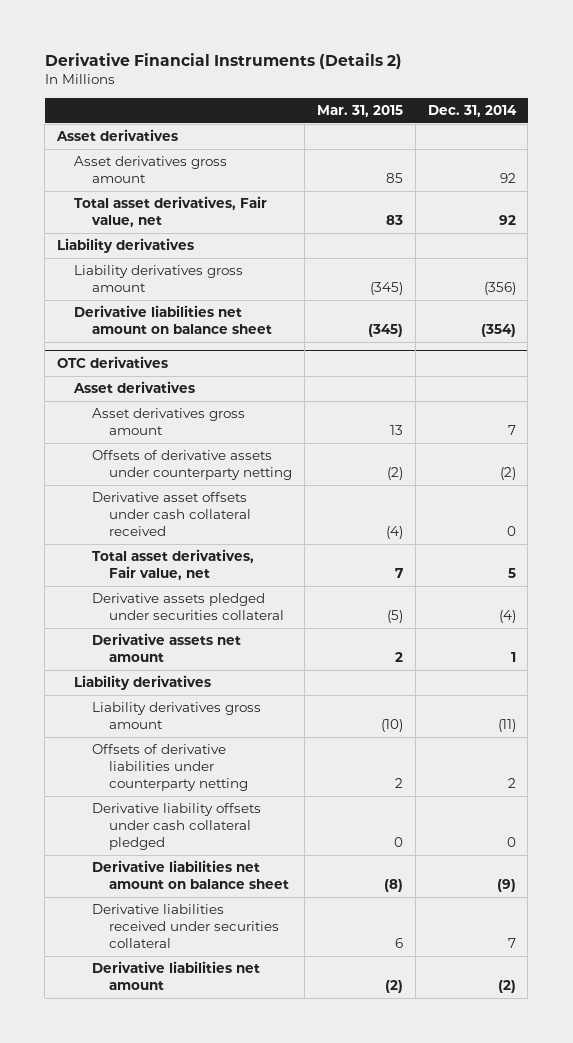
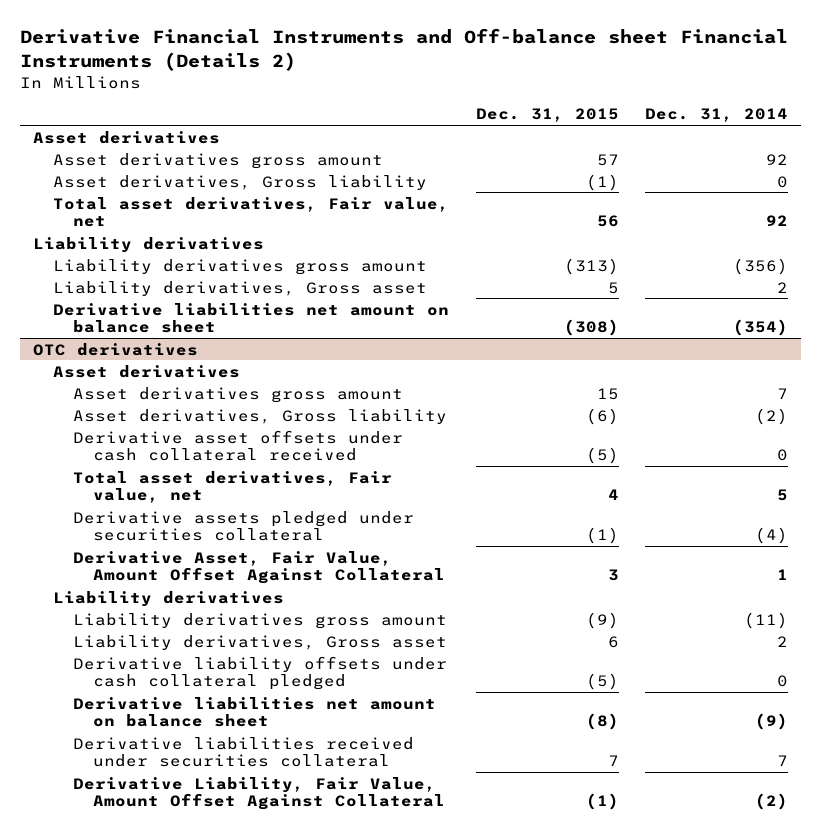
- Derivative Financial Instruments (Details 2)
+ Derivative Financial Instruments and Off-balance sheet Financial Instruments (Details 2)
- | Mar. 31, 2015 | Dec. 31, 2014
+ | Dec. 31, 2015 | Dec. 31, 2014
+ Asset derivatives, Gross liability | (1) | 0
+ Liability derivatives, Gross asset | 5 | 2
@ OTC derivatives
- Offsets of derivative assets under counterparty netting | (2) | (2)
+ Asset derivatives, Gross liability | (6) | (2)
- Derivative assets net amount | 2 | 1
+ Derivative Asset, Fair Value, Amount Offset Against Collateral | 3 | 1
- Offsets of derivative liabilities under counterparty netting | 2 | 2
+ Liability derivatives, Gross asset | 6 | 2
- Derivative liabilities net amount | (2) | (2)
+ Derivative Liability, Fair Value, Amount Offset Against Collateral | (1) | (2)

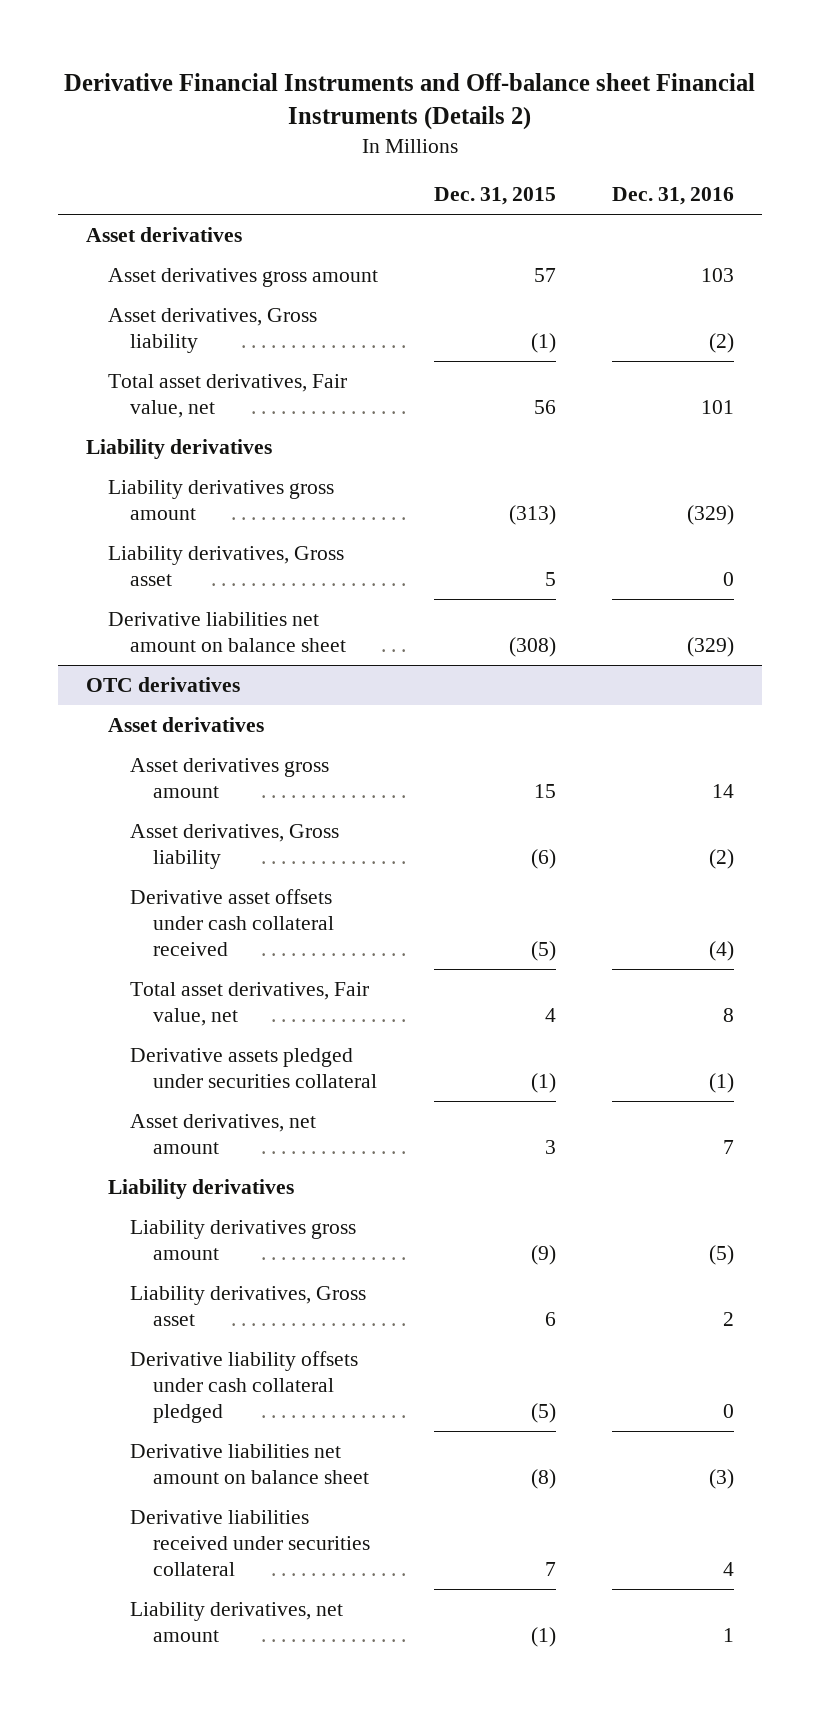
- | Dec. 31, 2015 | Dec. 31, 2014
+ | Dec. 31, 2015 | Dec. 31, 2016
@ OTC derivatives
- Derivative Asset, Fair Value, Amount Offset Against Collateral | 3 | 1
+ Asset derivatives, net amount | 3 | 7
- Derivative Liability, Fair Value, Amount Offset Against Collateral | (1) | (2)
+ Liability derivatives, net amount | (1) | 1

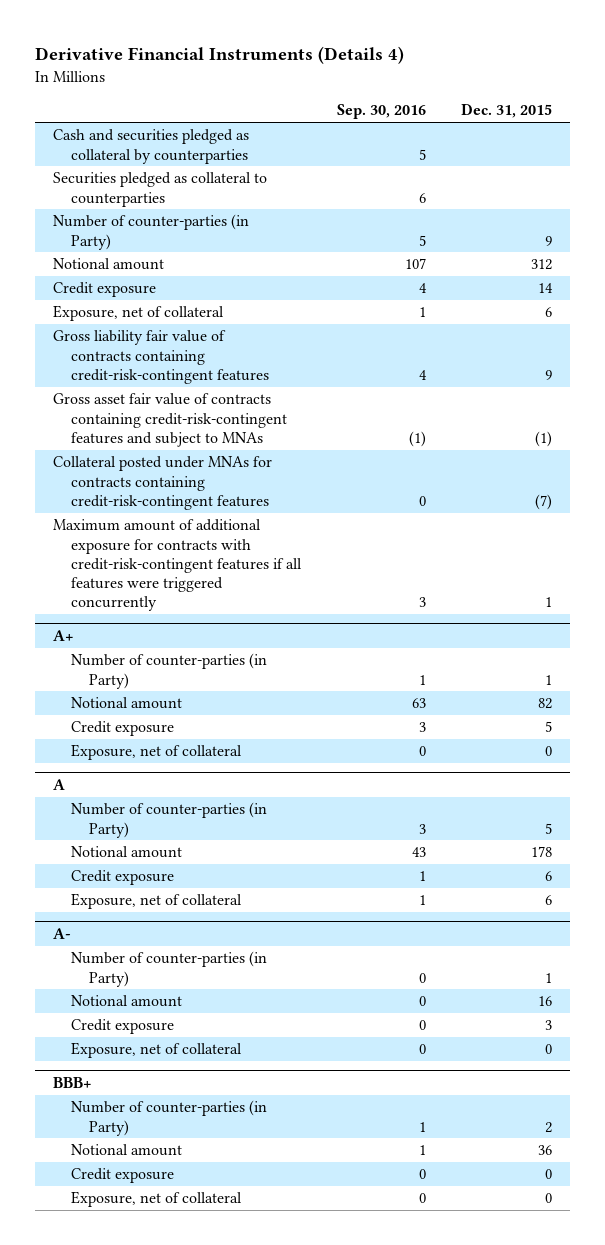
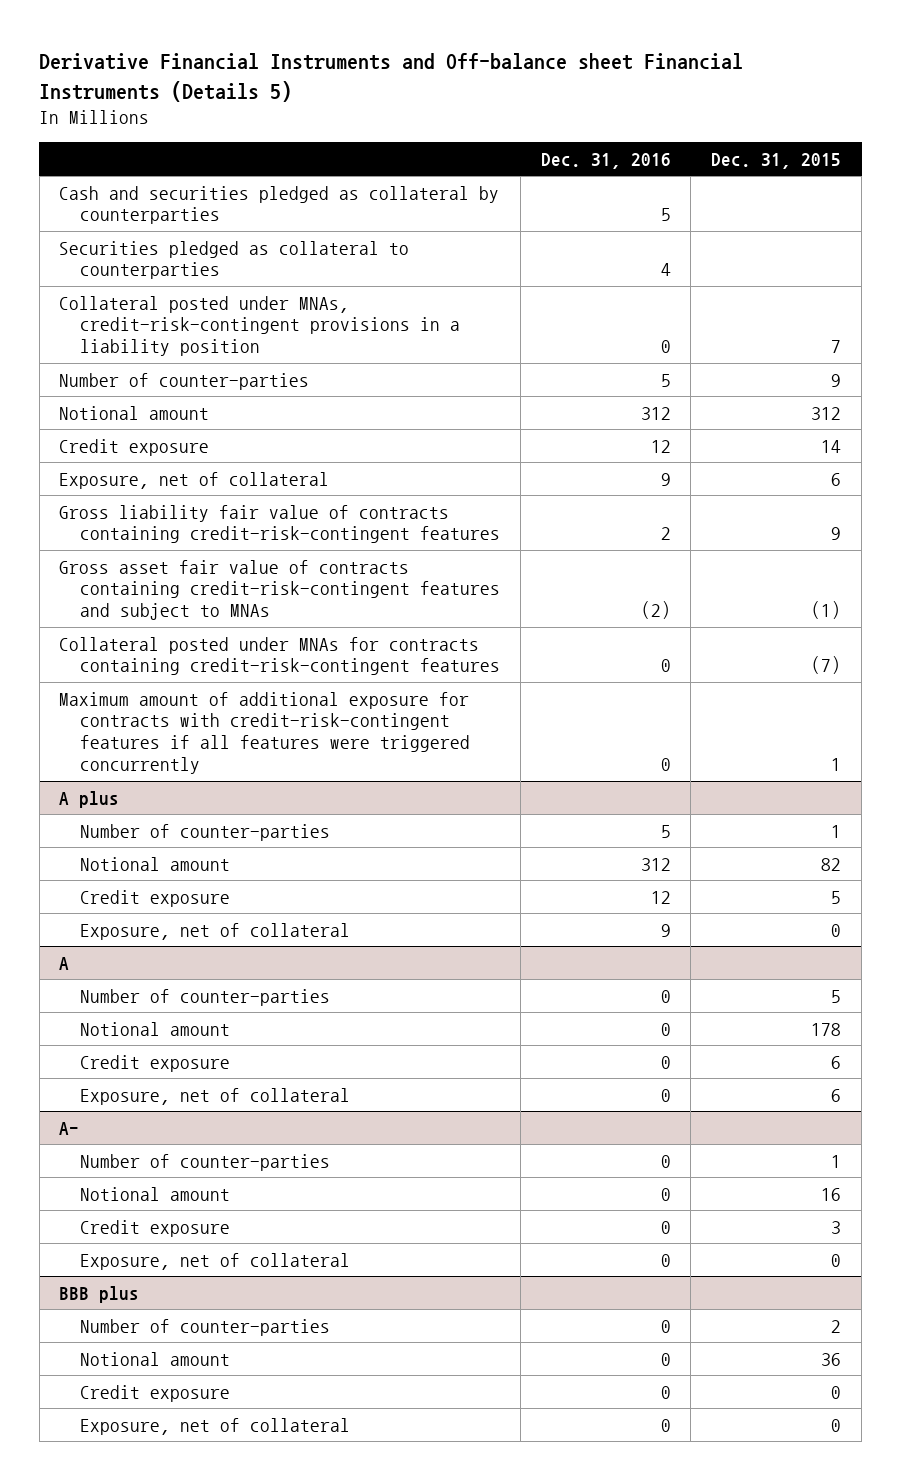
- Derivative Financial Instruments (Details 4)
+ Derivative Financial Instruments and Off-balance sheet Financial Instruments (Details 5)
- | Sep. 30, 2016 | Dec. 31, 2015
+ | Dec. 31, 2016 | Dec. 31, 2015
- Number of counter-parties (in Party) | 5 | 9
+ Collateral posted under MNAs, credit-risk-contingent provisions in a liability position | 0 | 7
+ Number of counter-parties | 5 | 9
- A+
- Number of counter-parties (in Party) | 1 | 1
+ A plus
+ Number of counter-parties | 5 | 1
@ A
- Number of counter-parties (in Party) | 3 | 5
+ Number of counter-parties | 0 | 5
@ A-
- Number of counter-parties (in Party) | 0 | 1
+ Number of counter-parties | 0 | 1
- BBB+
- Number of counter-parties (in Party) | 1 | 2
+ BBB plus
+ Number of counter-parties | 0 | 2

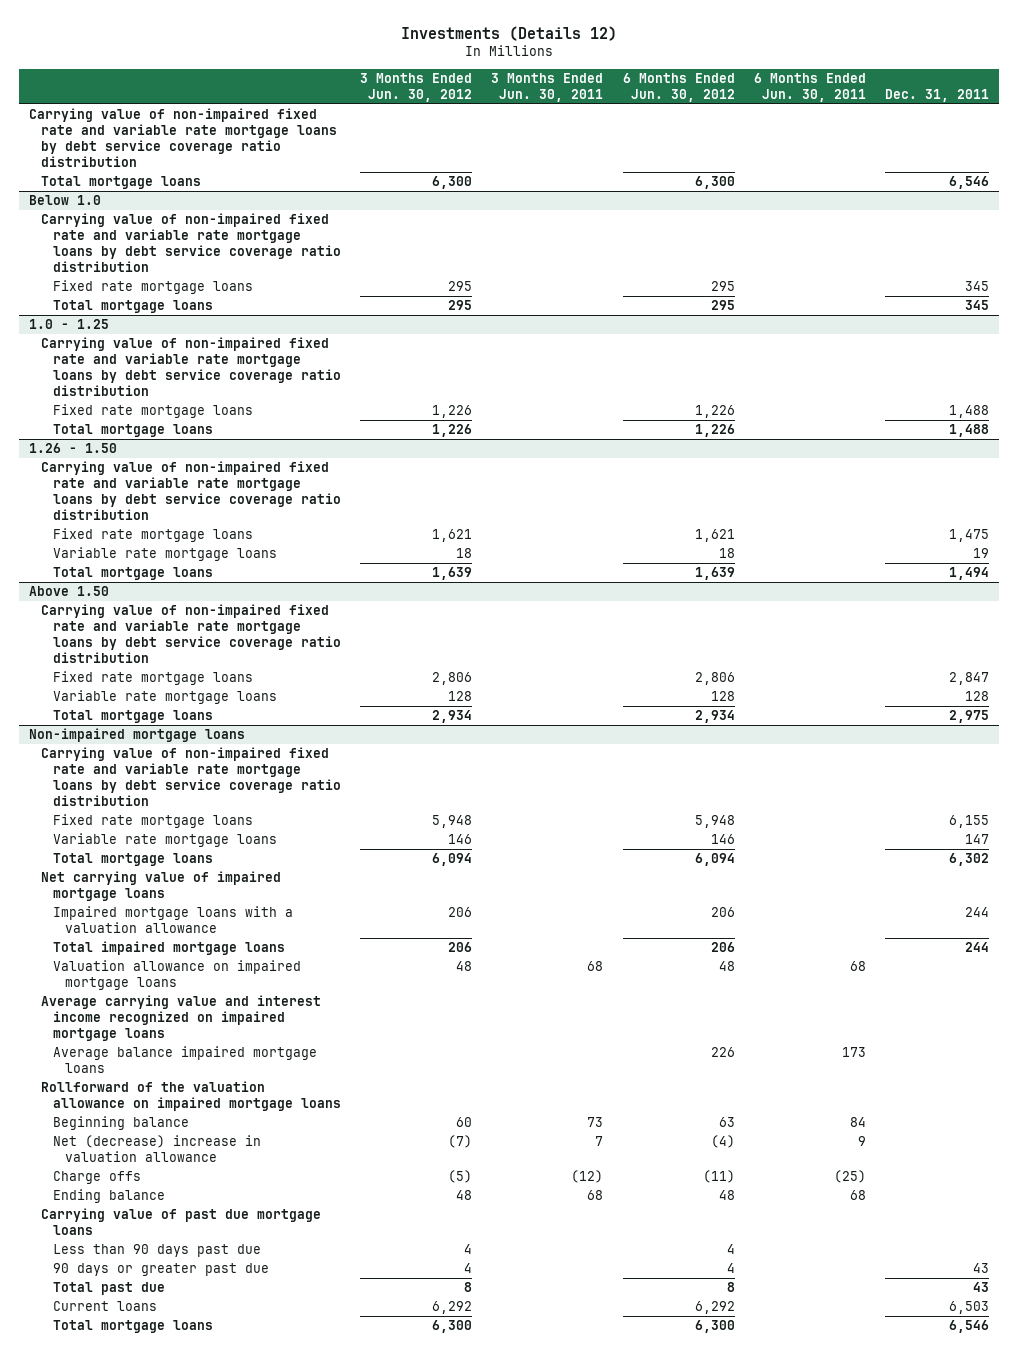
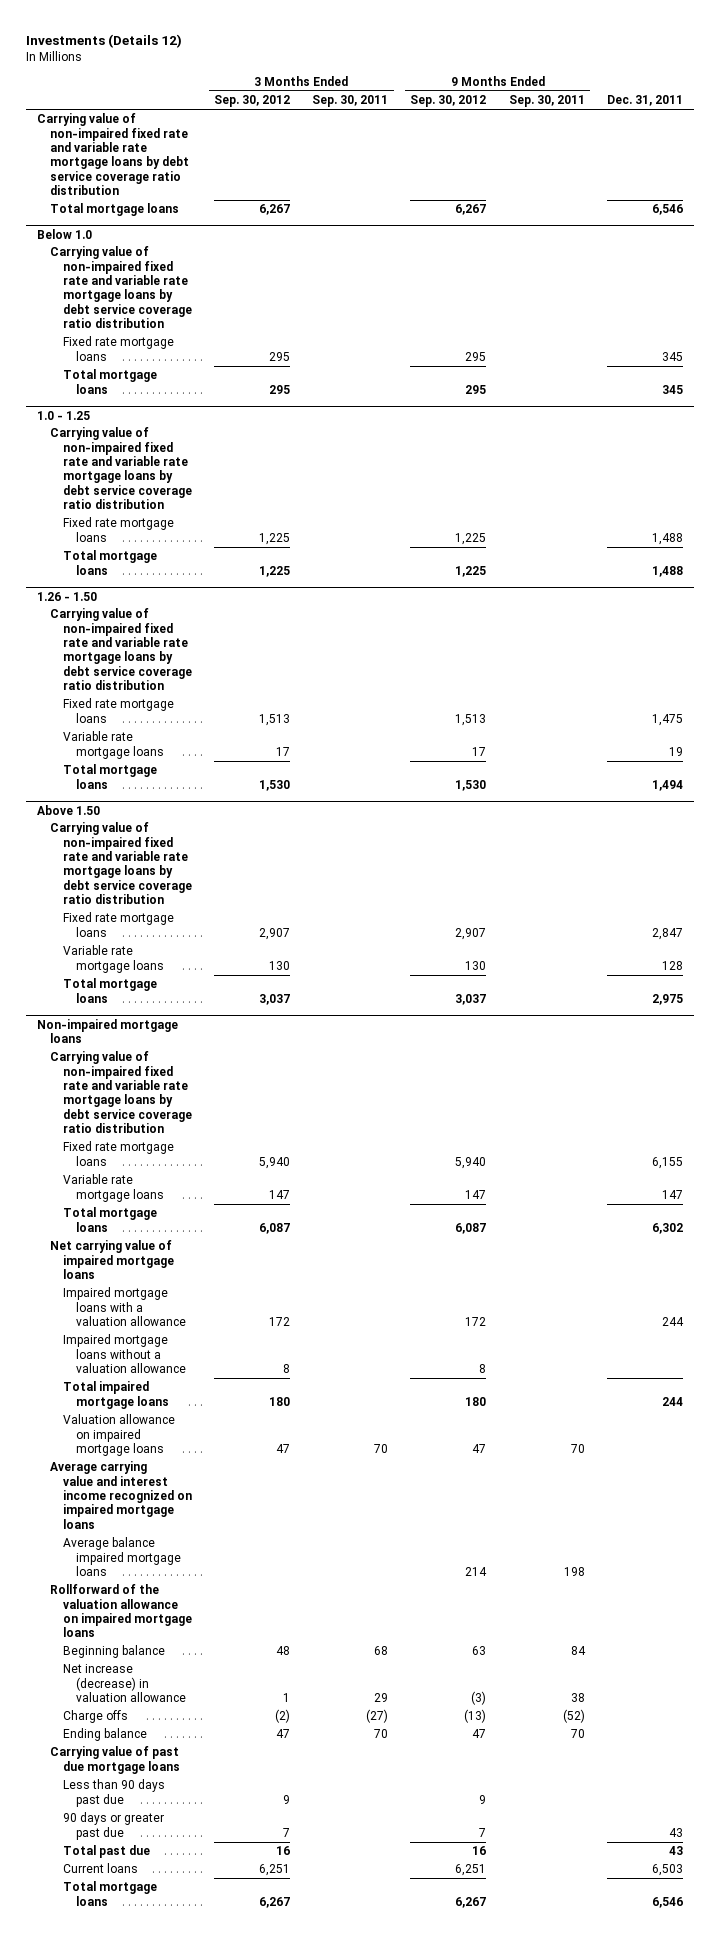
- | 3 Months Ended Jun. 30, 2012 | 3 Months Ended Jun. 30, 2011 | 6 Months Ended Jun. 30, 2012 | 6 Months Ended Jun. 30, 2011 | Dec. 31, 2011
+ | 3 Months Ended Sep. 30, 2012 | 3 Months Ended Sep. 30, 2011 | 9 Months Ended Sep. 30, 2012 | 9 Months Ended Sep. 30, 2011 | Dec. 31, 2011
@ Non-impaired mortgage loans
+ Impaired mortgage loans without a valuation allowance | 8 | | 8 | |
- Net (decrease) increase in valuation allowance | (7) | 7 | (4) | 9 |
+ Net increase (decrease) in valuation allowance | 1 | 29 | (3) | 38 |

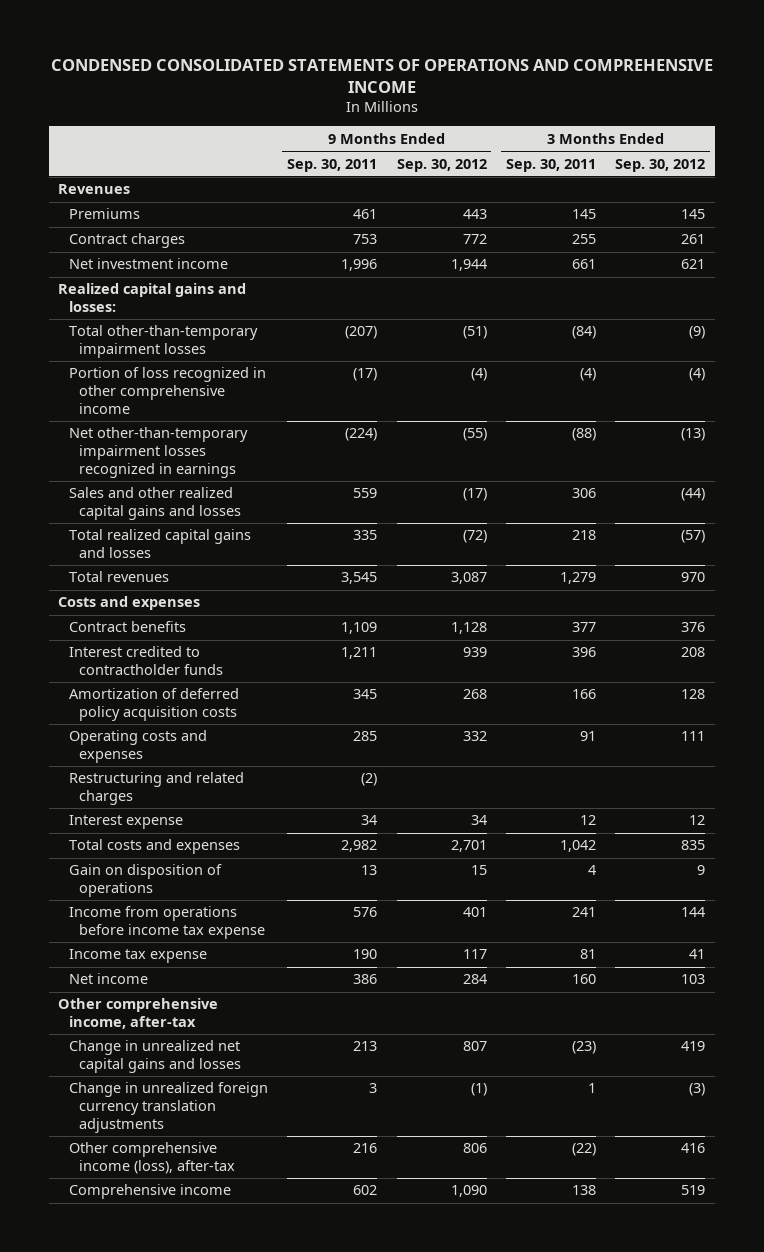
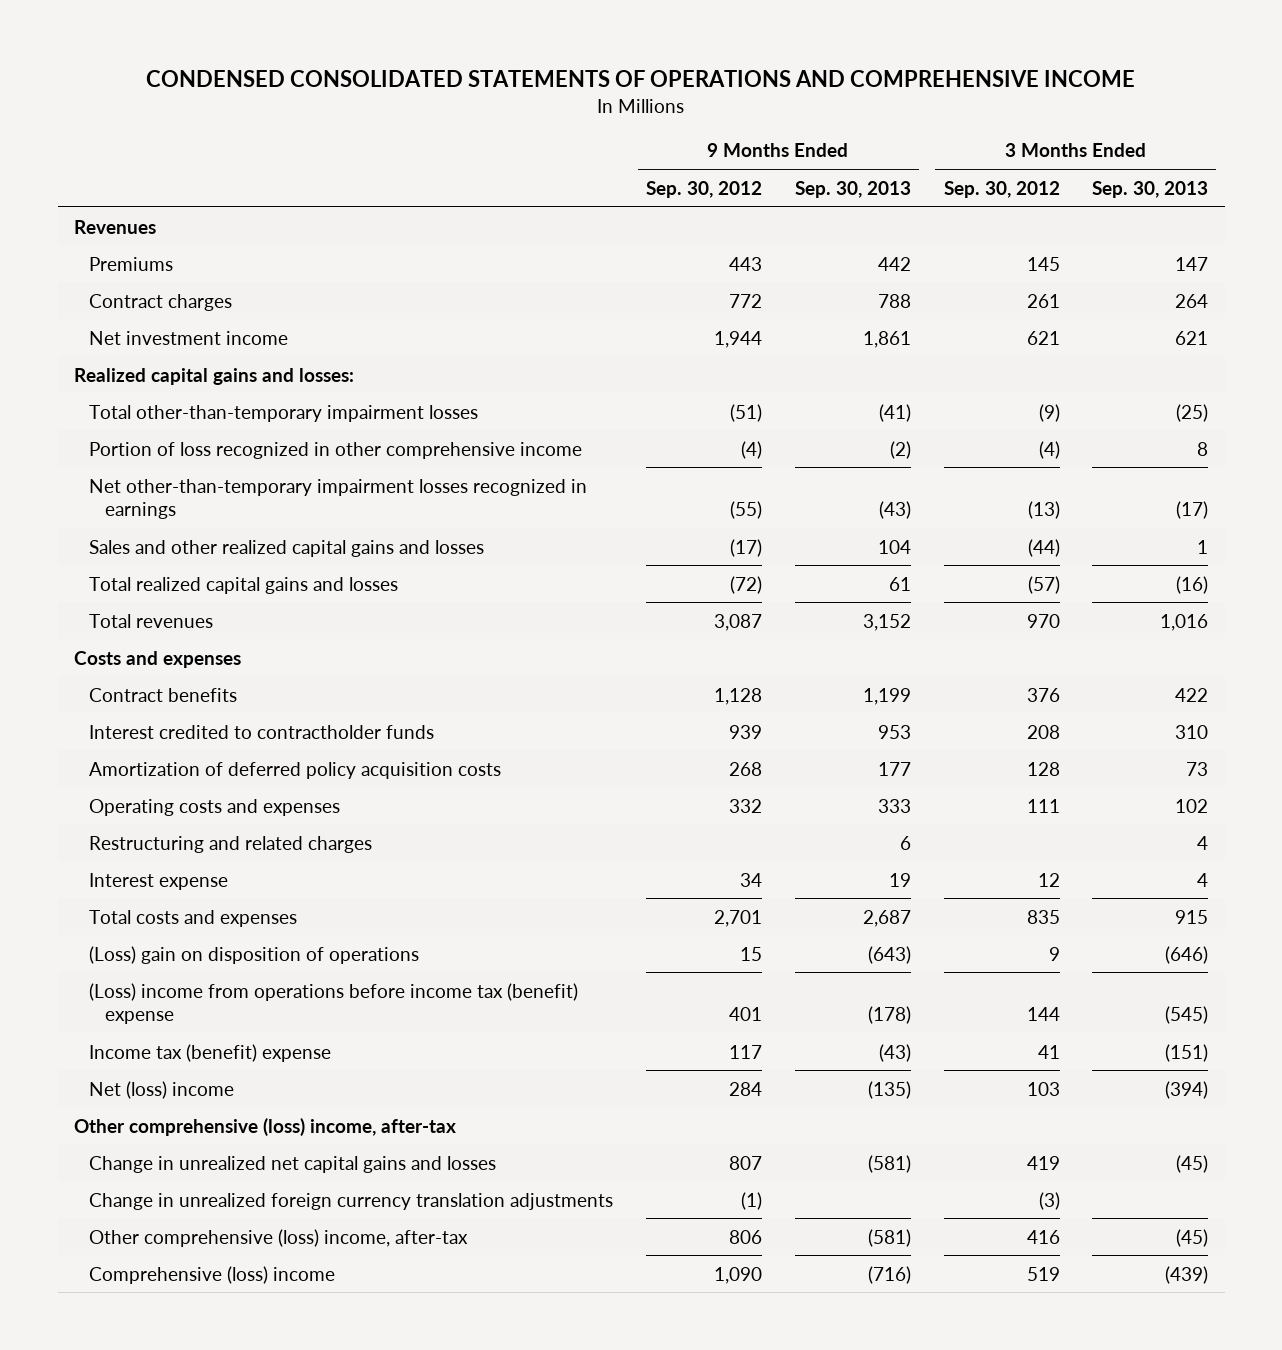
- | 9 Months Ended Sep. 30, 2011 | 9 Months Ended Sep. 30, 2012 | 3 Months Ended Sep. 30, 2011 | 3 Months Ended Sep. 30, 2012
+ | 9 Months Ended Sep. 30, 2012 | 9 Months Ended Sep. 30, 2013 | 3 Months Ended Sep. 30, 2012 | 3 Months Ended Sep. 30, 2013
- Gain on disposition of operations | 13 | 15 | 4 | 9
- Income from operations before income tax expense | 576 | 401 | 241 | 144
- Income tax expense | 190 | 117 | 81 | 41
- Net income | 386 | 284 | 160 | 103
- Other comprehensive income, after-tax
+ (Loss) gain on disposition of operations | 15 | (643) | 9 | (646)
+ (Loss) income from operations before income tax (benefit) expense | 401 | (178) | 144 | (545)
+ Income tax (benefit) expense | 117 | (43) | 41 | (151)
+ Net (loss) income | 284 | (135) | 103 | (394)
+ Other comprehensive (loss) income, after-tax
- Other comprehensive income (loss), after-tax | 216 | 806 | (22) | 416
- Comprehensive income | 602 | 1,090 | 138 | 519
+ Other comprehensive (loss) income, after-tax | 806 | (581) | 416 | (45)
+ Comprehensive (loss) income | 1,090 | (716) | 519 | (439)

